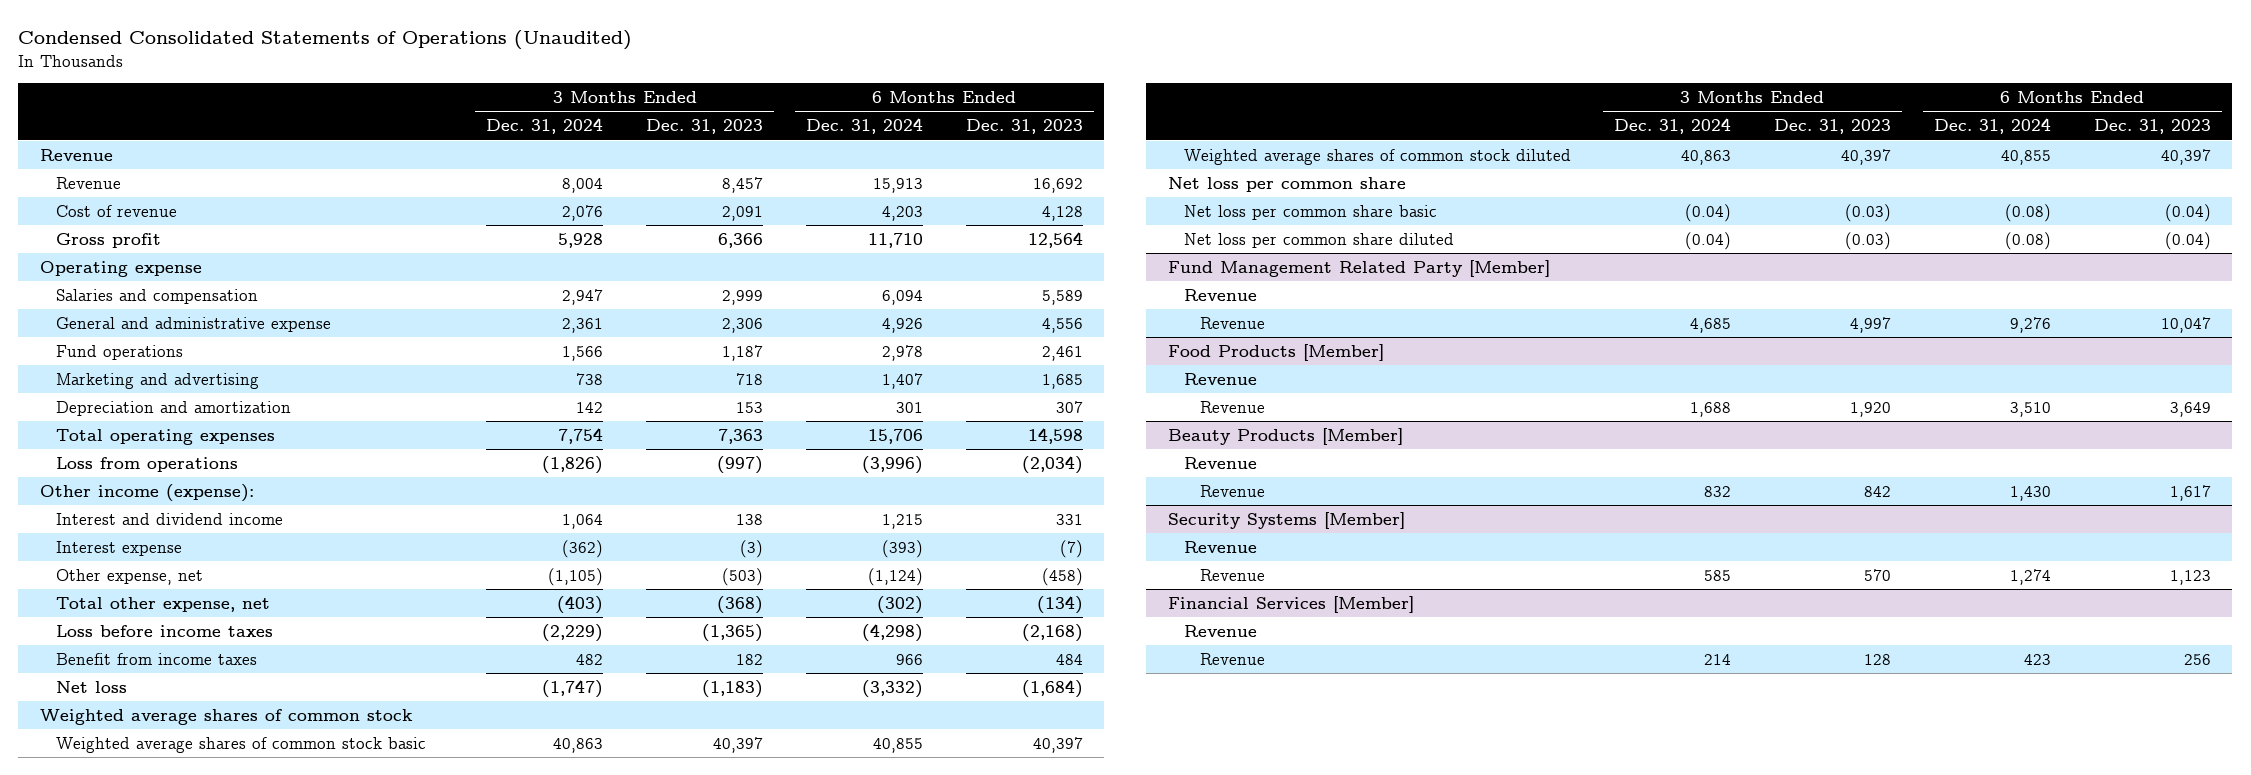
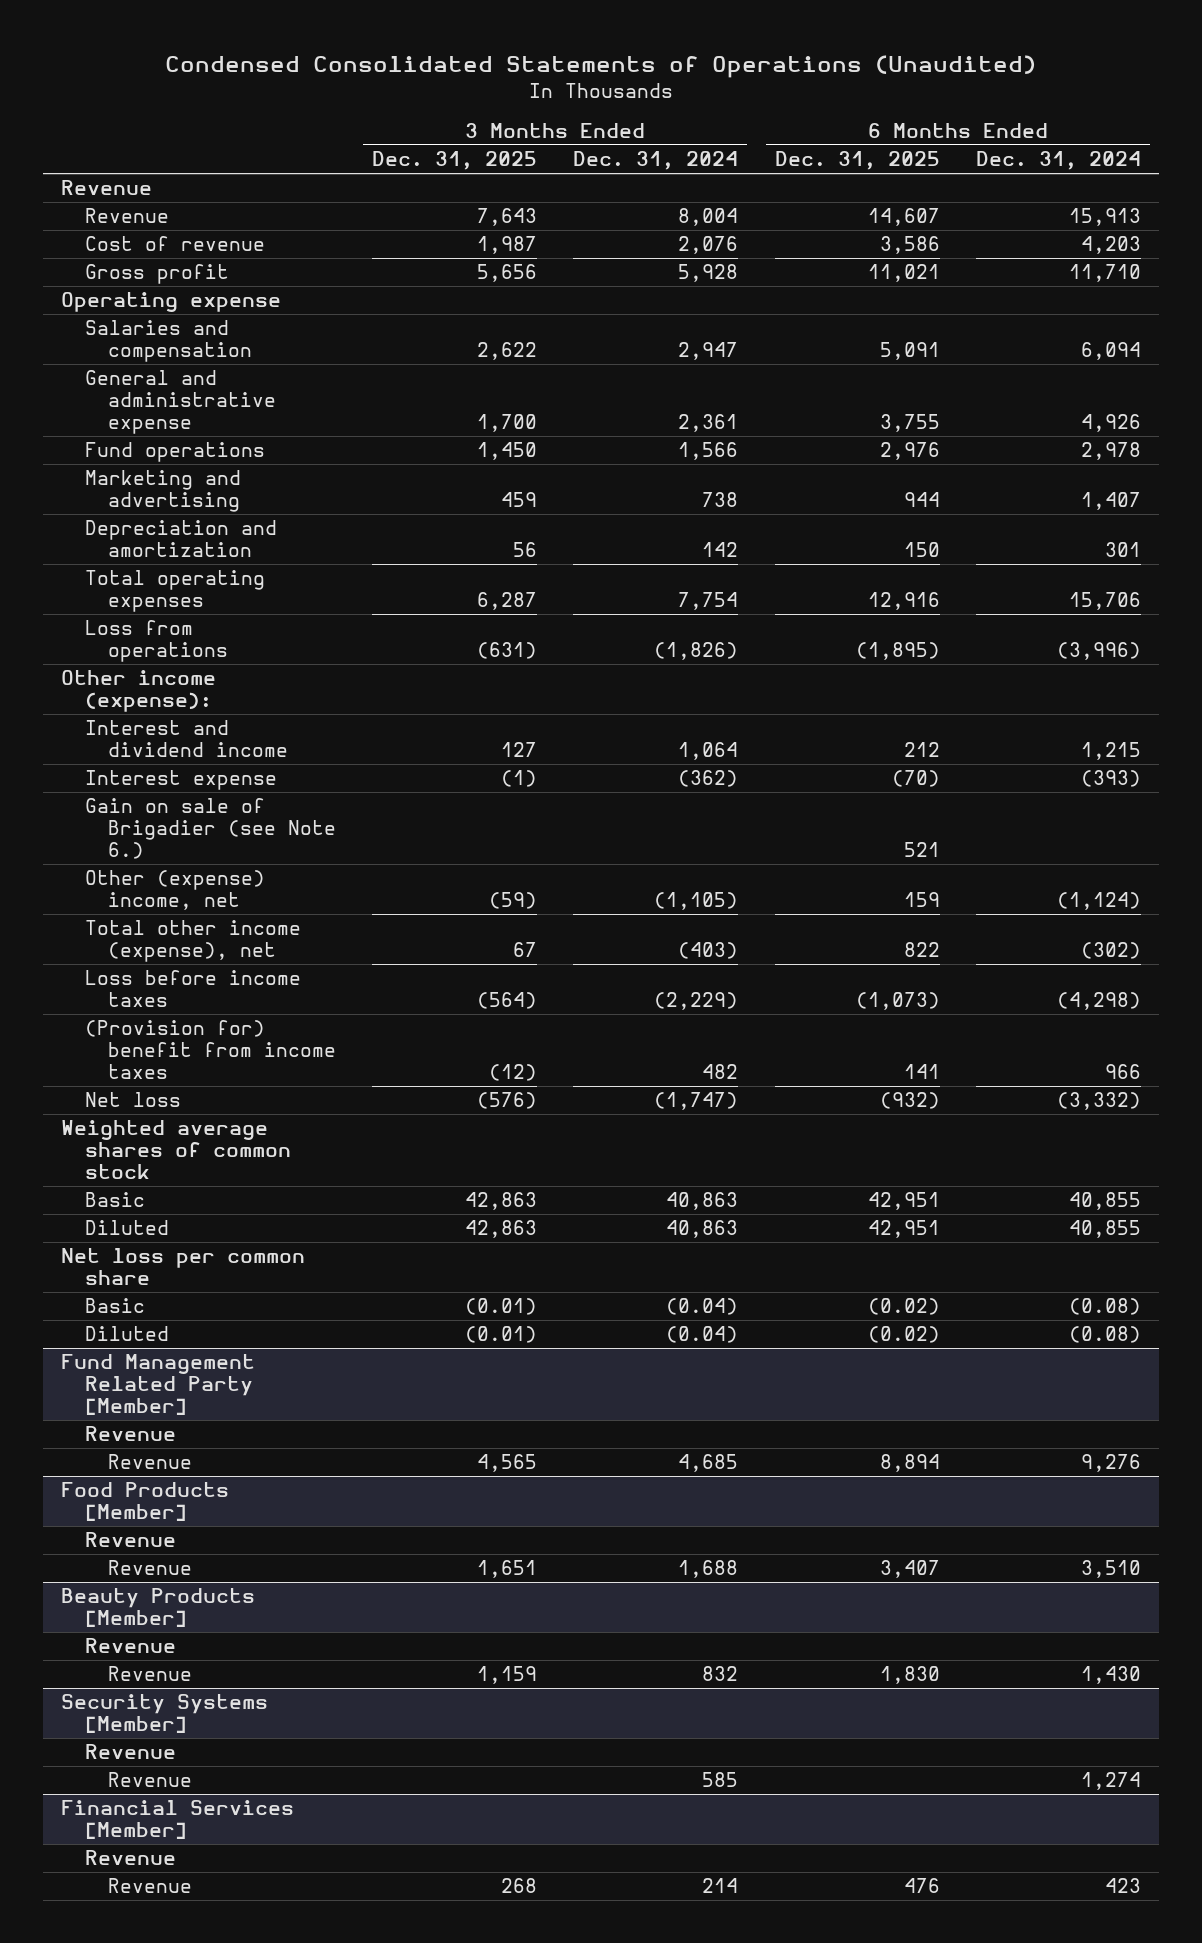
- | 3 Months Ended Dec. 31, 2024 | 3 Months Ended Dec. 31, 2023 | 6 Months Ended Dec. 31, 2024 | 6 Months Ended Dec. 31, 2023
+ | 3 Months Ended Dec. 31, 2025 | 3 Months Ended Dec. 31, 2024 | 6 Months Ended Dec. 31, 2025 | 6 Months Ended Dec. 31, 2024
- Other expense, net | (1,105) | (503) | (1,124) | (458)
- Total other expense, net | (403) | (368) | (302) | (134)
+ Gain on sale of Brigadier (see Note 6.) | | | 521 |
+ Other (expense) income, net | (59) | (1,105) | 159 | (1,124)
+ Total other income (expense), net | 67 | (403) | 822 | (302)
- Benefit from income taxes | 482 | 182 | 966 | 484
+ (Provision for) benefit from income taxes | (12) | 482 | 141 | 966
- Weighted average shares of common stock basic | 40,863 | 40,397 | 40,855 | 40,397
- Weighted average shares of common stock diluted | 40,863 | 40,397 | 40,855 | 40,397
+ Basic | 42,863 | 40,863 | 42,951 | 40,855
+ Diluted | 42,863 | 40,863 | 42,951 | 40,855
- Net loss per common share basic | (0.04) | (0.03) | (0.08) | (0.04)
- Net loss per common share diluted | (0.04) | (0.03) | (0.08) | (0.04)
+ Basic | (0.01) | (0.04) | (0.02) | (0.08)
+ Diluted | (0.01) | (0.04) | (0.02) | (0.08)

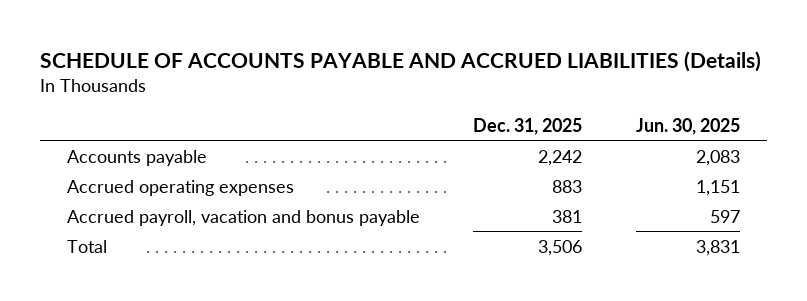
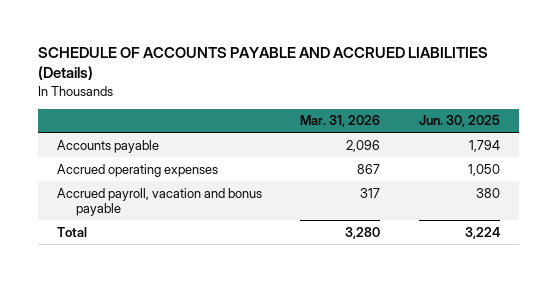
- | Dec. 31, 2025 | Jun. 30, 2025
+ | Mar. 31, 2026 | Jun. 30, 2025
- Accounts payable | 2,242 | 2,083
- Accrued operating expenses | 883 | 1,151
- Accrued payroll, vacation and bonus payable | 381 | 597
- Total | 3,506 | 3,831
+ Accounts payable | 2,096 | 1,794
+ Accrued operating expenses | 867 | 1,050
+ Accrued payroll, vacation and bonus payable | 317 | 380
+ Total | 3,280 | 3,224

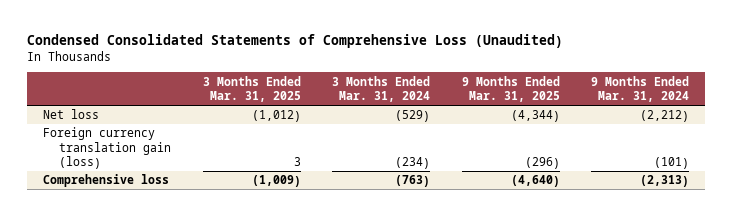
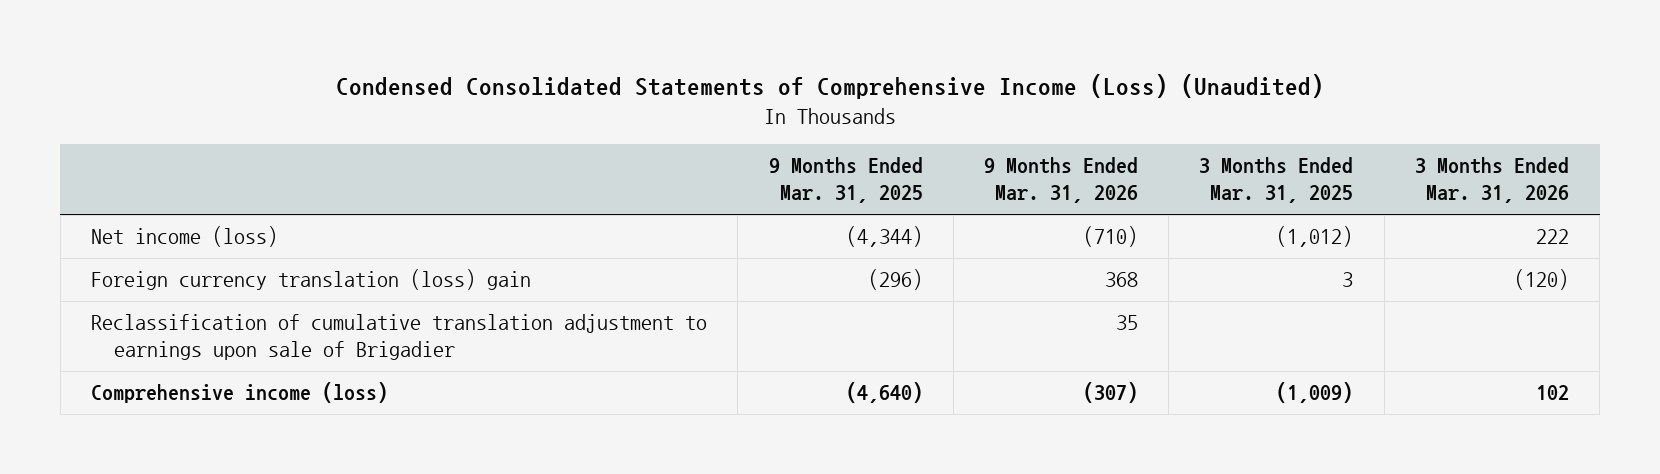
- Condensed Consolidated Statements of Comprehensive Loss (Unaudited)
+ Condensed Consolidated Statements of Comprehensive Income (Loss) (Unaudited)
- | 3 Months Ended Mar. 31, 2025 | 3 Months Ended Mar. 31, 2024 | 9 Months Ended Mar. 31, 2025 | 9 Months Ended Mar. 31, 2024
+ | 9 Months Ended Mar. 31, 2025 | 9 Months Ended Mar. 31, 2026 | 3 Months Ended Mar. 31, 2025 | 3 Months Ended Mar. 31, 2026
- Net loss | (1,012) | (529) | (4,344) | (2,212)
- Foreign currency translation gain (loss) | 3 | (234) | (296) | (101)
- Comprehensive loss | (1,009) | (763) | (4,640) | (2,313)
+ Net income (loss) | (4,344) | (710) | (1,012) | 222
+ Foreign currency translation (loss) gain | (296) | 368 | 3 | (120)
+ Reclassification of cumulative translation adjustment to earnings upon sale of Brigadier | | 35 | |
+ Comprehensive income (loss) | (4,640) | (307) | (1,009) | 102

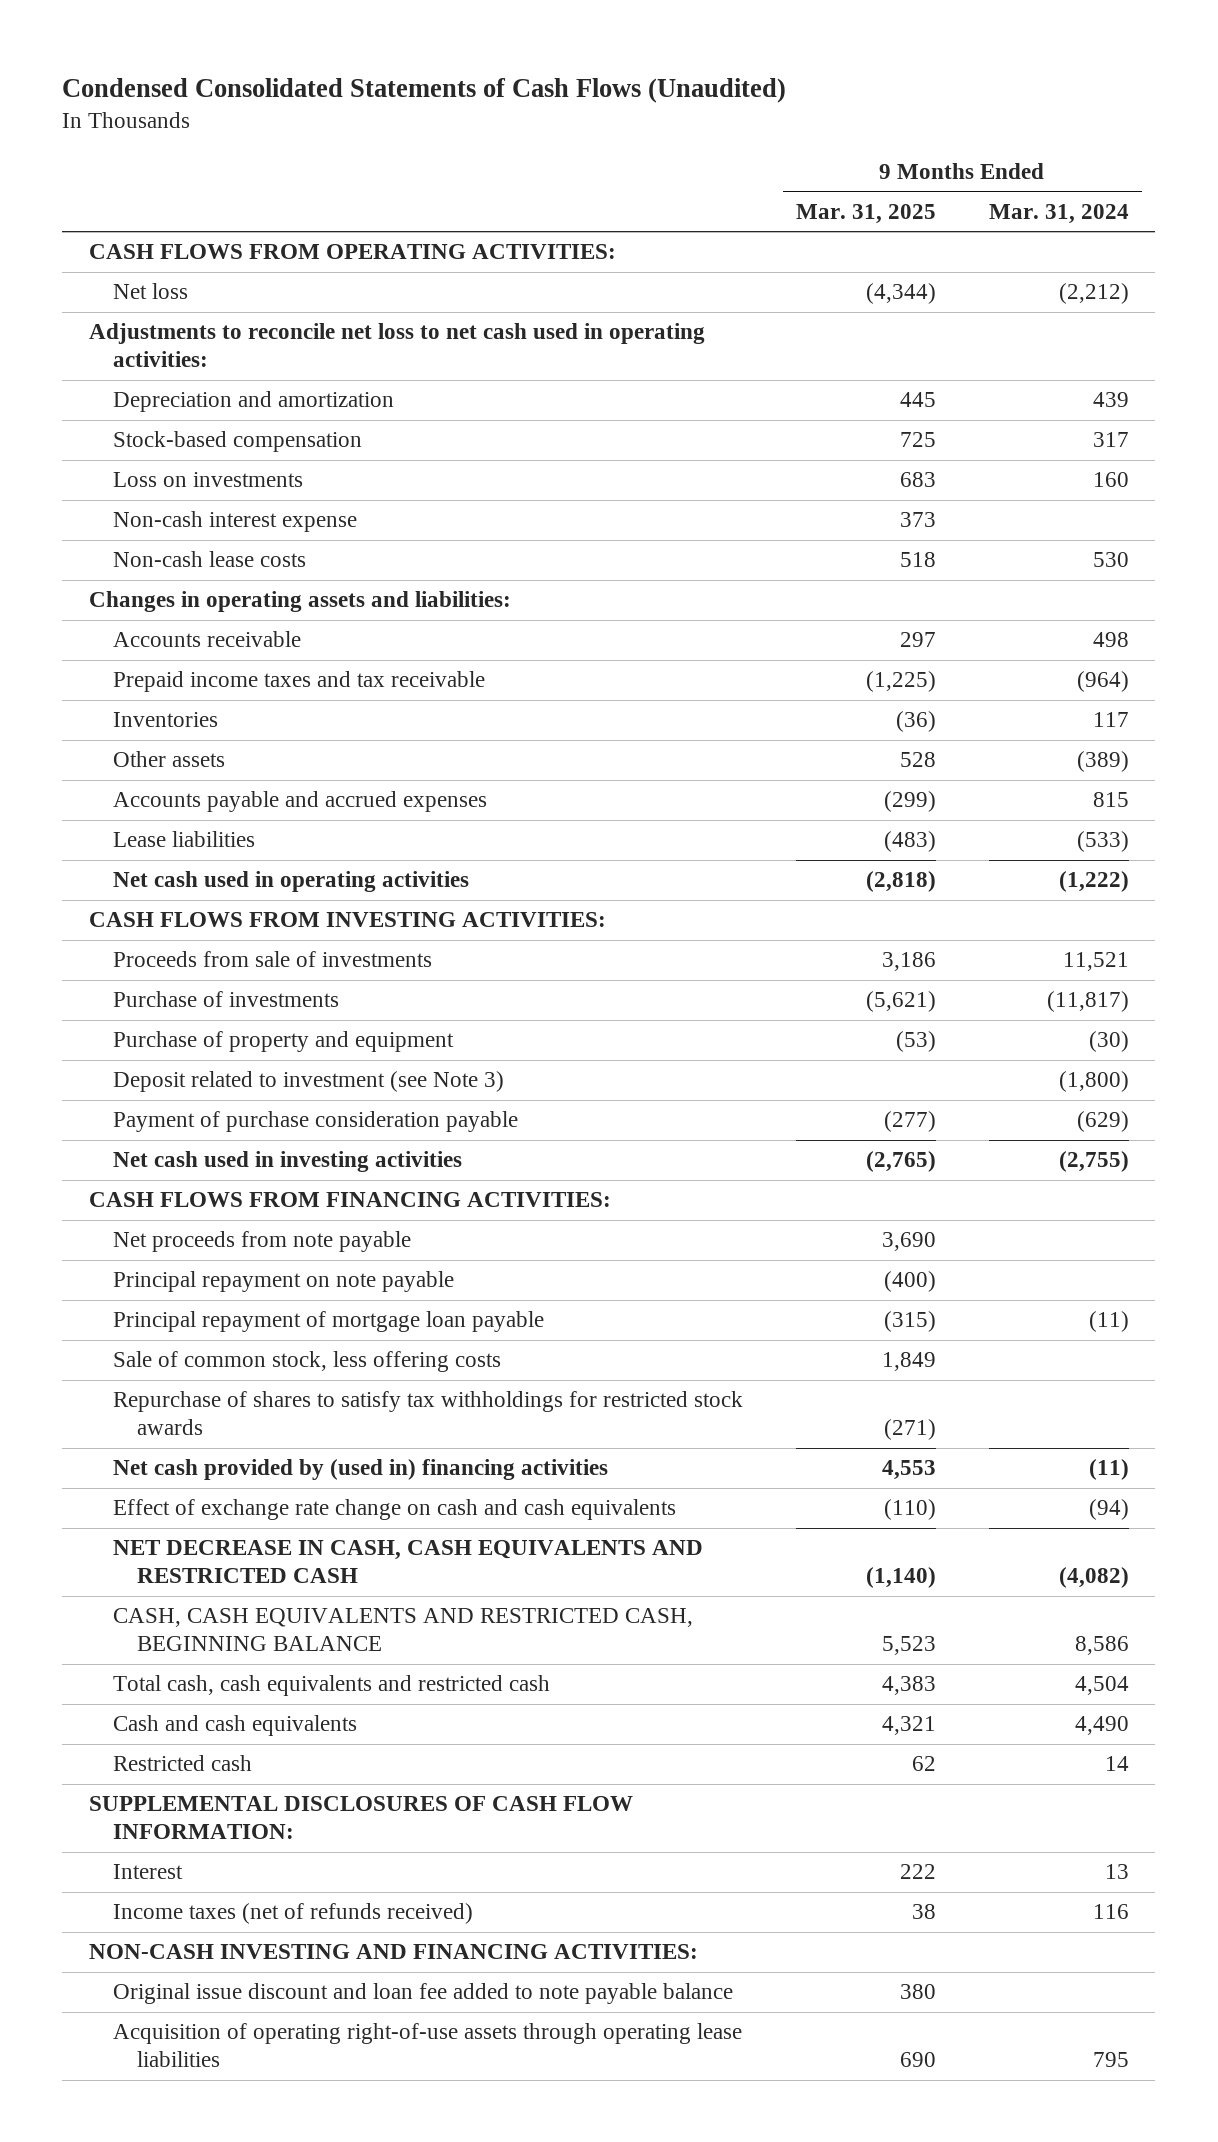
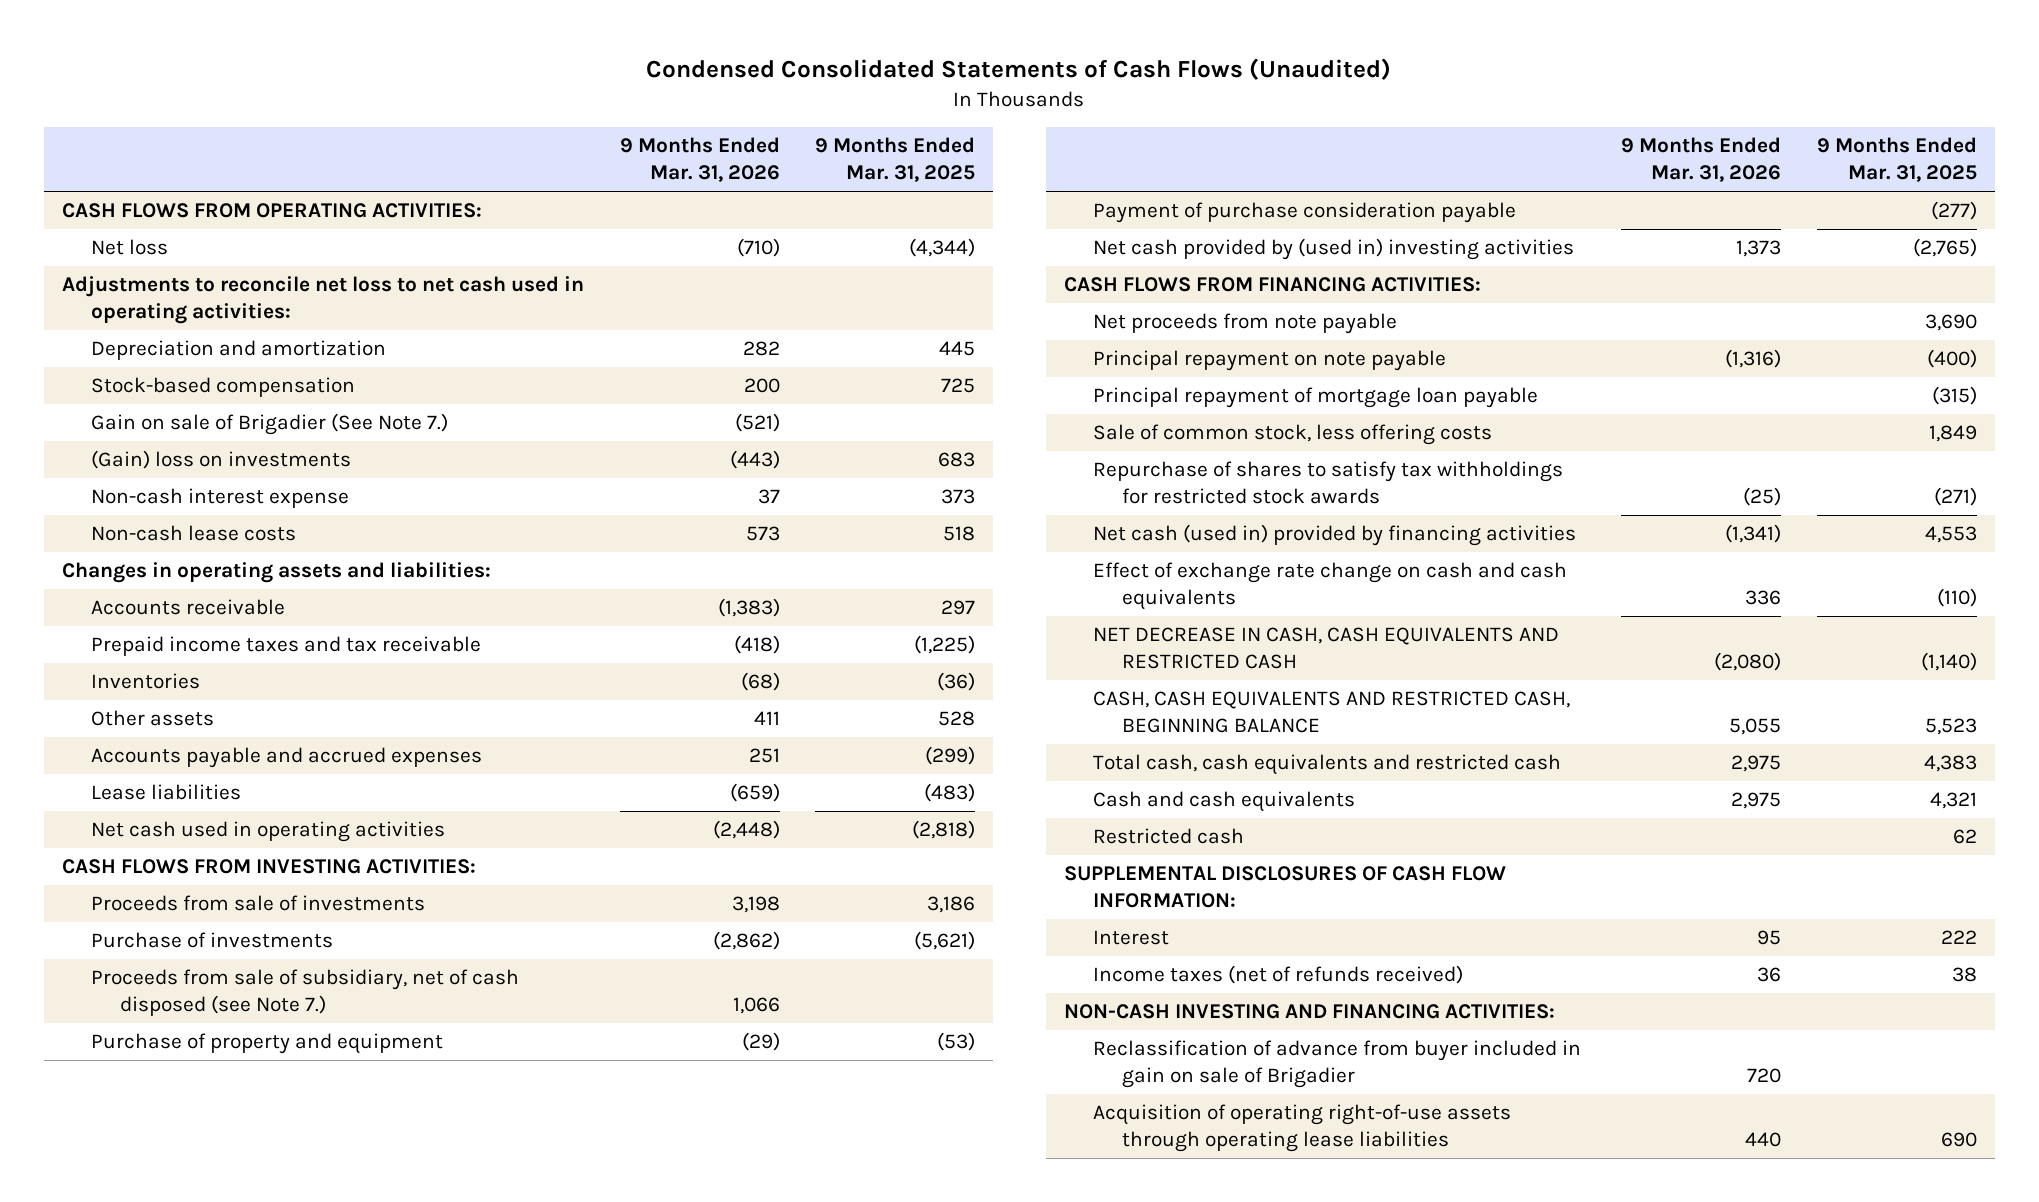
- | 9 Months Ended Mar. 31, 2025 | 9 Months Ended Mar. 31, 2024
+ | 9 Months Ended Mar. 31, 2026 | 9 Months Ended Mar. 31, 2025
- Loss on investments | 683 | 160
+ Gain on sale of Brigadier (See Note 7.) | (521) |
+ (Gain) loss on investments | (443) | 683
+ Proceeds from sale of subsidiary, net of cash disposed (see Note 7.) | 1,066 |
- Deposit related to investment (see Note 3) | | (1,800)
- Net cash used in investing activities | (2,765) | (2,755)
+ Net cash provided by (used in) investing activities | 1,373 | (2,765)
- Net cash provided by (used in) financing activities | 4,553 | (11)
+ Net cash (used in) provided by financing activities | (1,341) | 4,553
- Original issue discount and loan fee added to note payable balance | 380 |
+ Reclassification of advance from buyer included in gain on sale of Brigadier | 720 |

